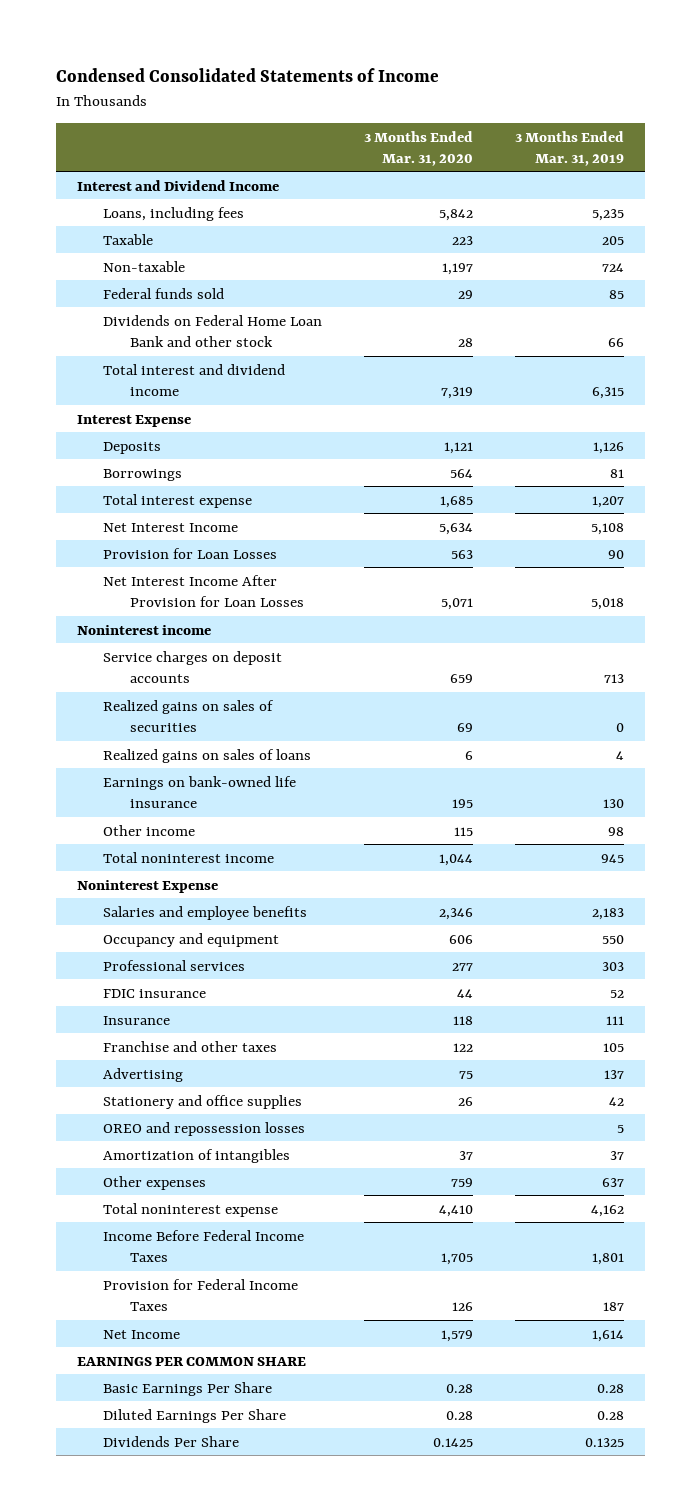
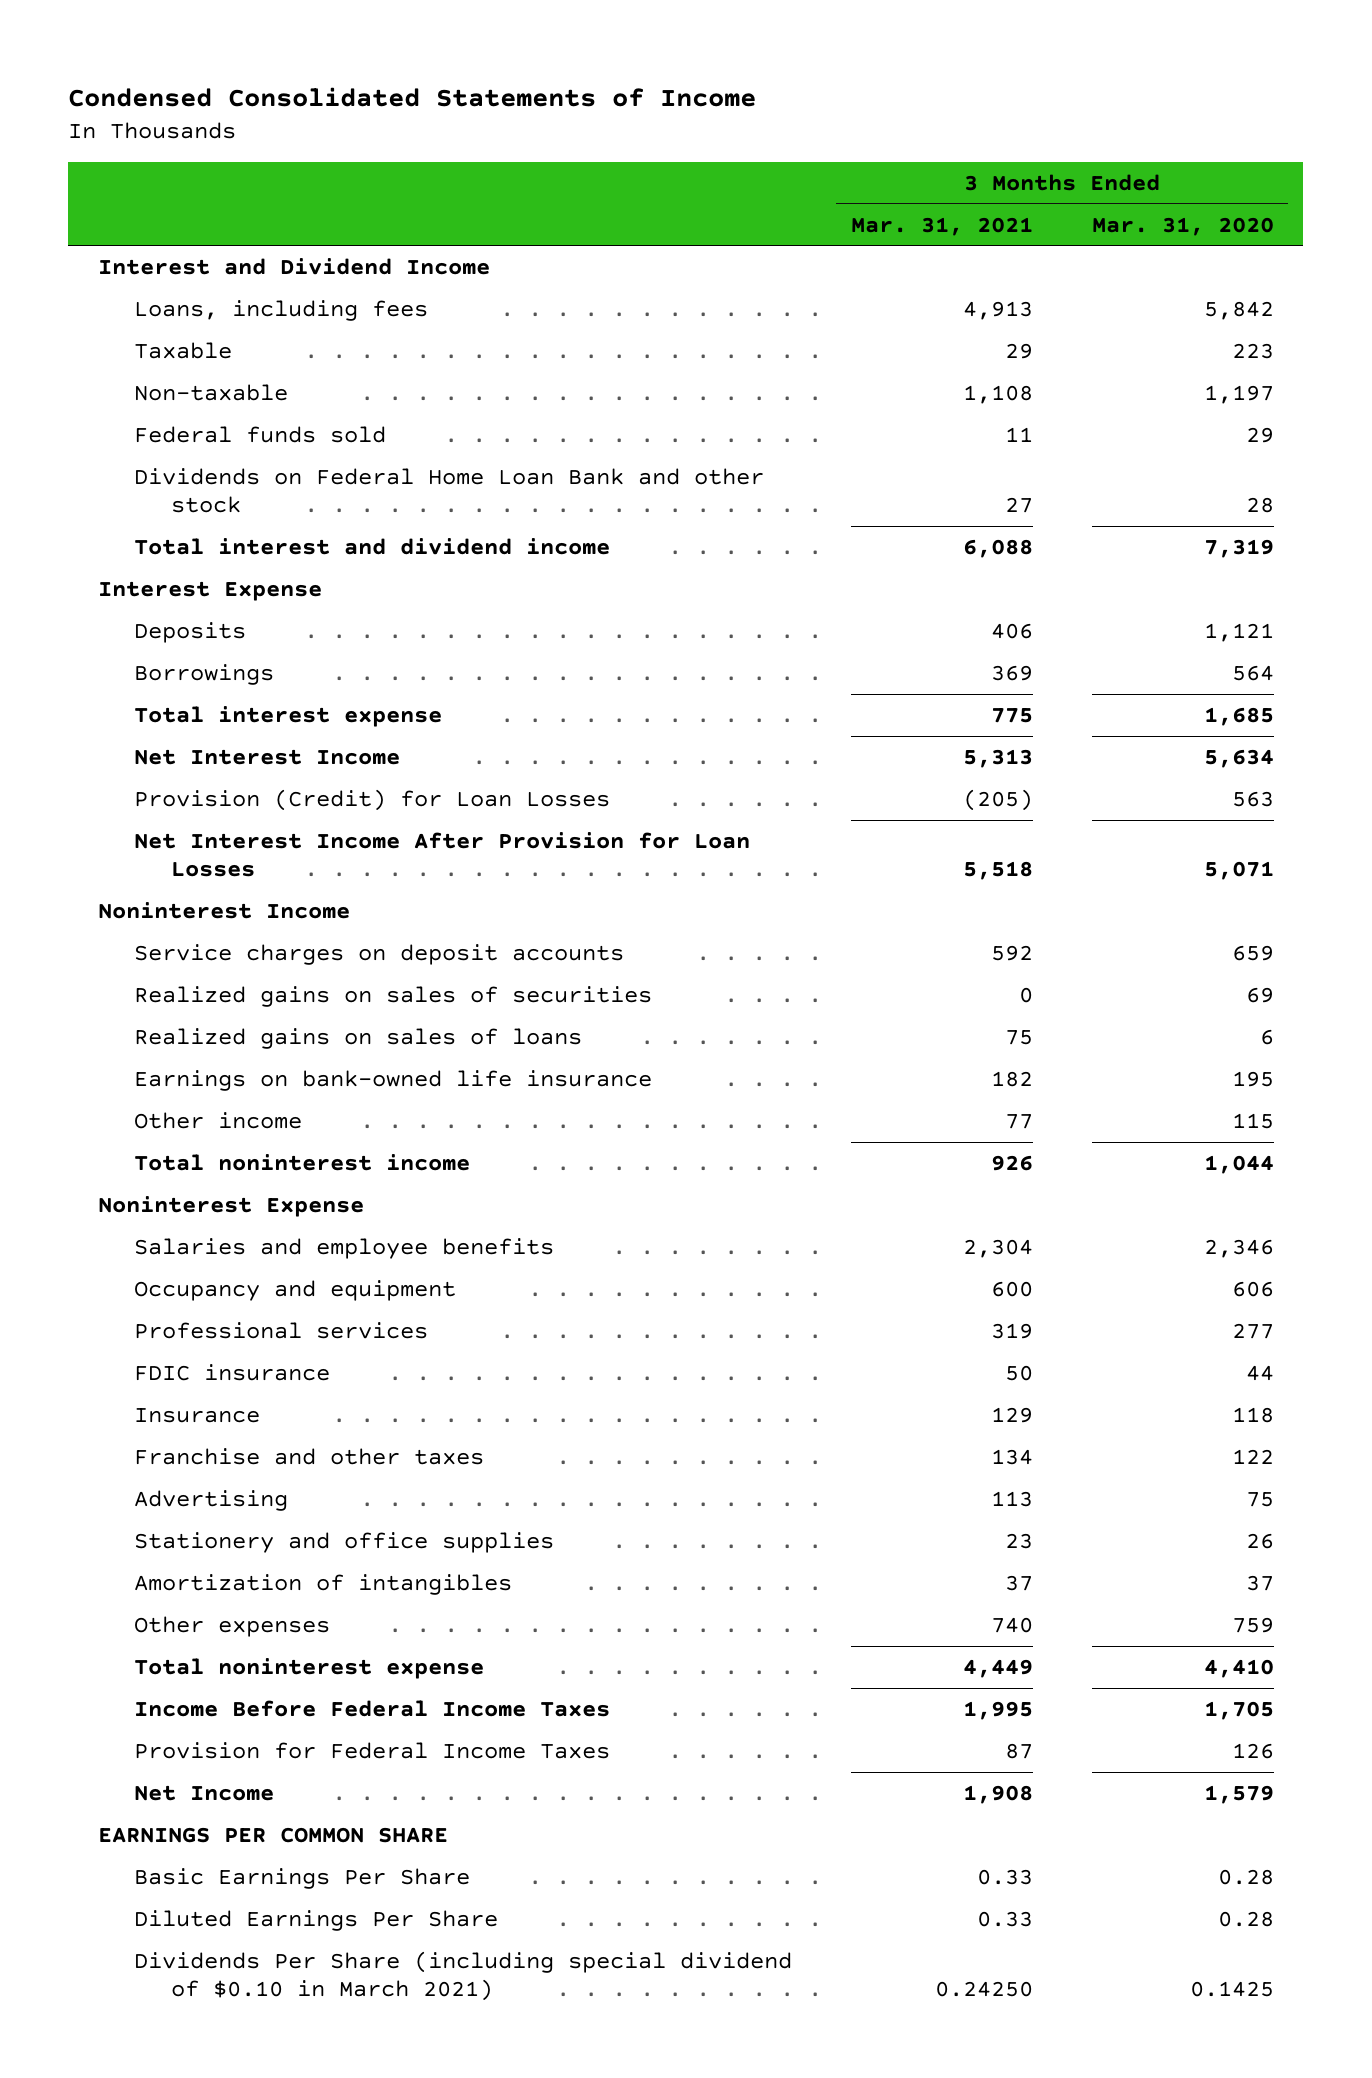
- | 3 Months Ended Mar. 31, 2020 | 3 Months Ended Mar. 31, 2019
+ | 3 Months Ended Mar. 31, 2021 | 3 Months Ended Mar. 31, 2020
- Provision for Loan Losses | 563 | 90
+ Provision (Credit) for Loan Losses | (205) | 563
- Noninterest income
+ Noninterest Income
- OREO and repossession losses | | 5
- Dividends Per Share | 0.1425 | 0.1325
+ Dividends Per Share (including special dividend of $0.10 in March 2021) | 0.24250 | 0.1425

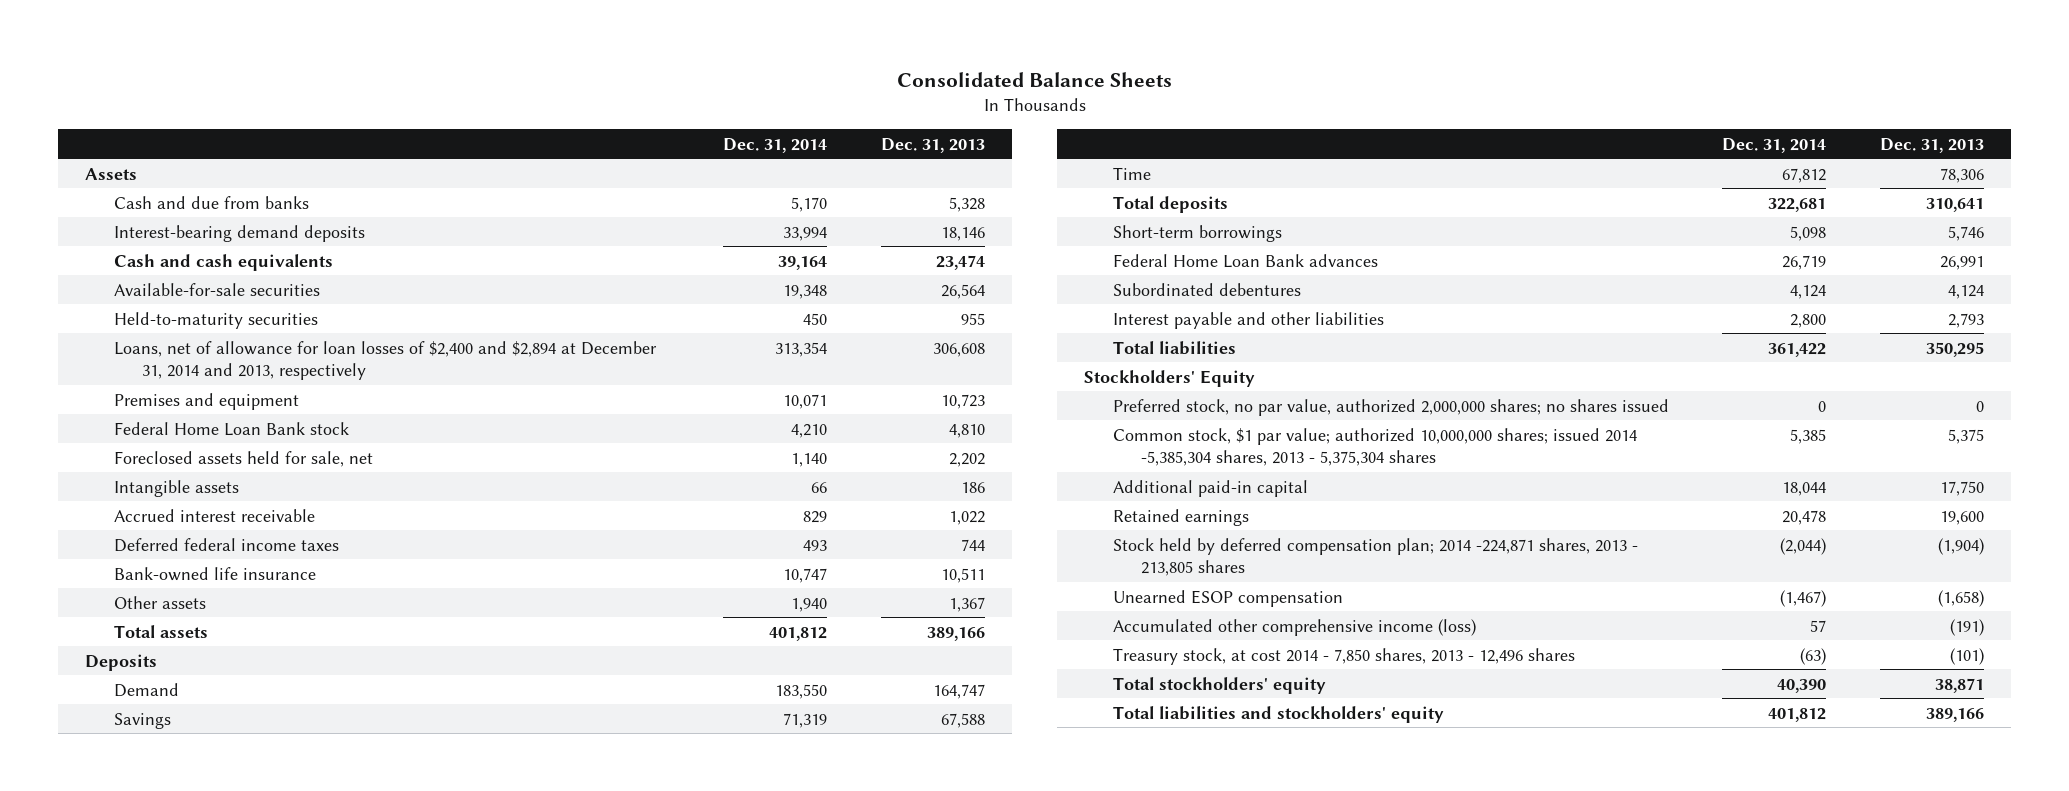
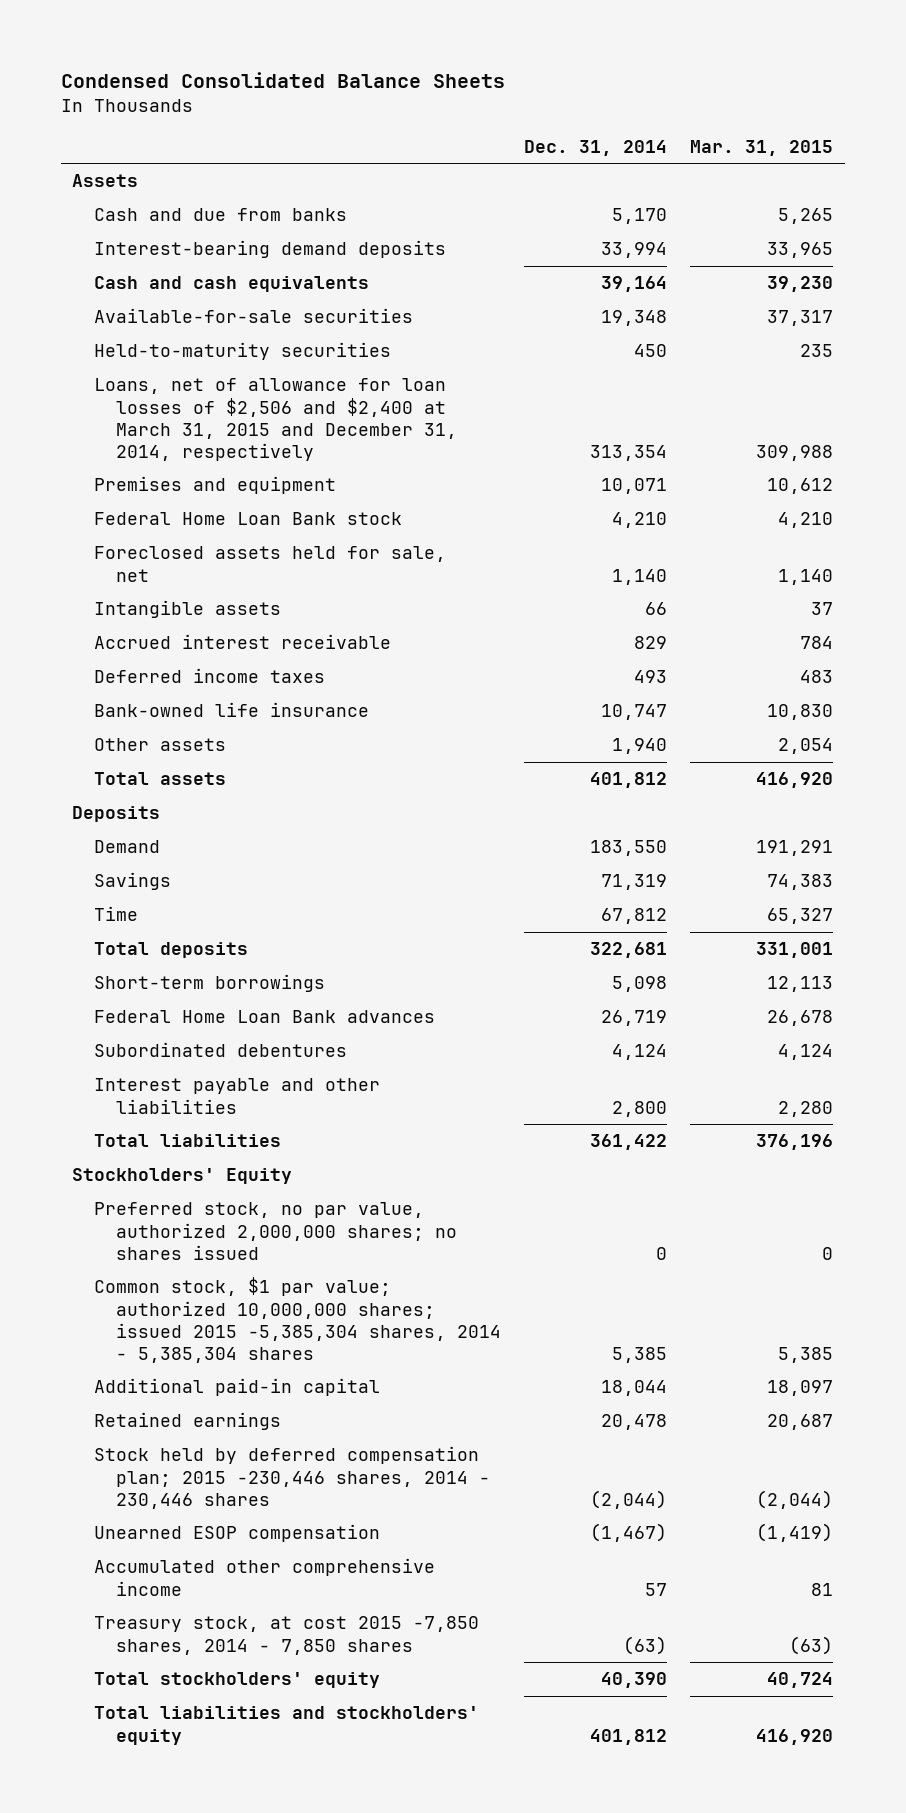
- Consolidated Balance Sheets
+ Condensed Consolidated Balance Sheets
- | Dec. 31, 2014 | Dec. 31, 2013
+ | Dec. 31, 2014 | Mar. 31, 2015
- Loans, net of allowance for loan losses of $2,400 and $2,894 at December 31, 2014 and 2013, respectively | 313,354 | 306,608
+ Loans, net of allowance for loan losses of $2,506 and $2,400 at March 31, 2015 and December 31, 2014, respectively | 313,354 | 309,988
- Deferred federal income taxes | 493 | 744
+ Deferred income taxes | 493 | 483
- Common stock, $1 par value; authorized 10,000,000 shares; issued 2014 -5,385,304 shares, 2013 - 5,375,304 shares | 5,385 | 5,375
+ Common stock, $1 par value; authorized 10,000,000 shares; issued 2015 -5,385,304 shares, 2014 - 5,385,304 shares | 5,385 | 5,385
- Stock held by deferred compensation plan; 2014 -224,871 shares, 2013 - 213,805 shares | (2,044) | (1,904)
+ Stock held by deferred compensation plan; 2015 -230,446 shares, 2014 - 230,446 shares | (2,044) | (2,044)
- Accumulated other comprehensive income (loss) | 57 | (191)
- Treasury stock, at cost 2014 - 7,850 shares, 2013 - 12,496 shares | (63) | (101)
+ Accumulated other comprehensive income | 57 | 81
+ Treasury stock, at cost 2015 -7,850 shares, 2014 - 7,850 shares | (63) | (63)

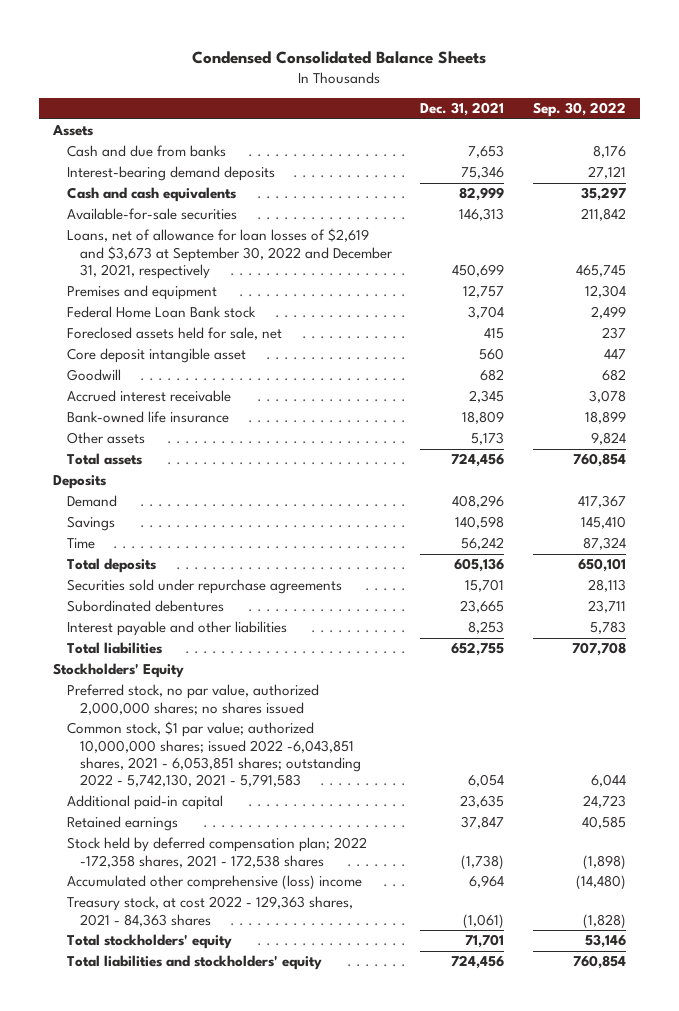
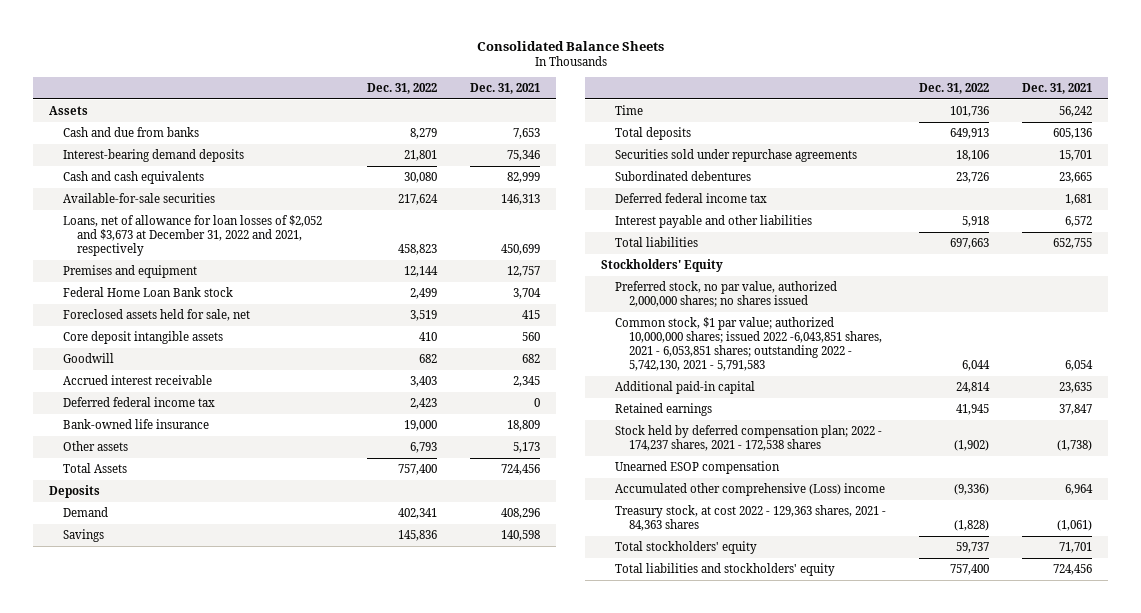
- Condensed Consolidated Balance Sheets
+ Consolidated Balance Sheets
- | Dec. 31, 2021 | Sep. 30, 2022
+ | Dec. 31, 2022 | Dec. 31, 2021
- Loans, net of allowance for loan losses of $2,619 and $3,673 at September 30, 2022 and December 31, 2021, respectively | 450,699 | 465,745
+ Loans, net of allowance for loan losses of $2,052 and $3,673 at December 31, 2022 and 2021, respectively | 458,823 | 450,699
- Core deposit intangible asset | 560 | 447
+ Core deposit intangible assets | 410 | 560
+ Deferred federal income tax | 2,423 | 0
- Total assets | 724,456 | 760,854
+ Total Assets | 757,400 | 724,456
- Interest payable and other liabilities | 8,253 | 5,783
+ Deferred federal income tax | | 1,681
+ Interest payable and other liabilities | 5,918 | 6,572
- Stock held by deferred compensation plan; 2022 -172,358 shares, 2021 - 172,538 shares | (1,738) | (1,898)
- Accumulated other comprehensive (loss) income | 6,964 | (14,480)
+ Stock held by deferred compensation plan; 2022 - 174,237 shares, 2021 - 172,538 shares | (1,902) | (1,738)
+ Unearned ESOP compensation
+ Accumulated other comprehensive (Loss) income | (9,336) | 6,964

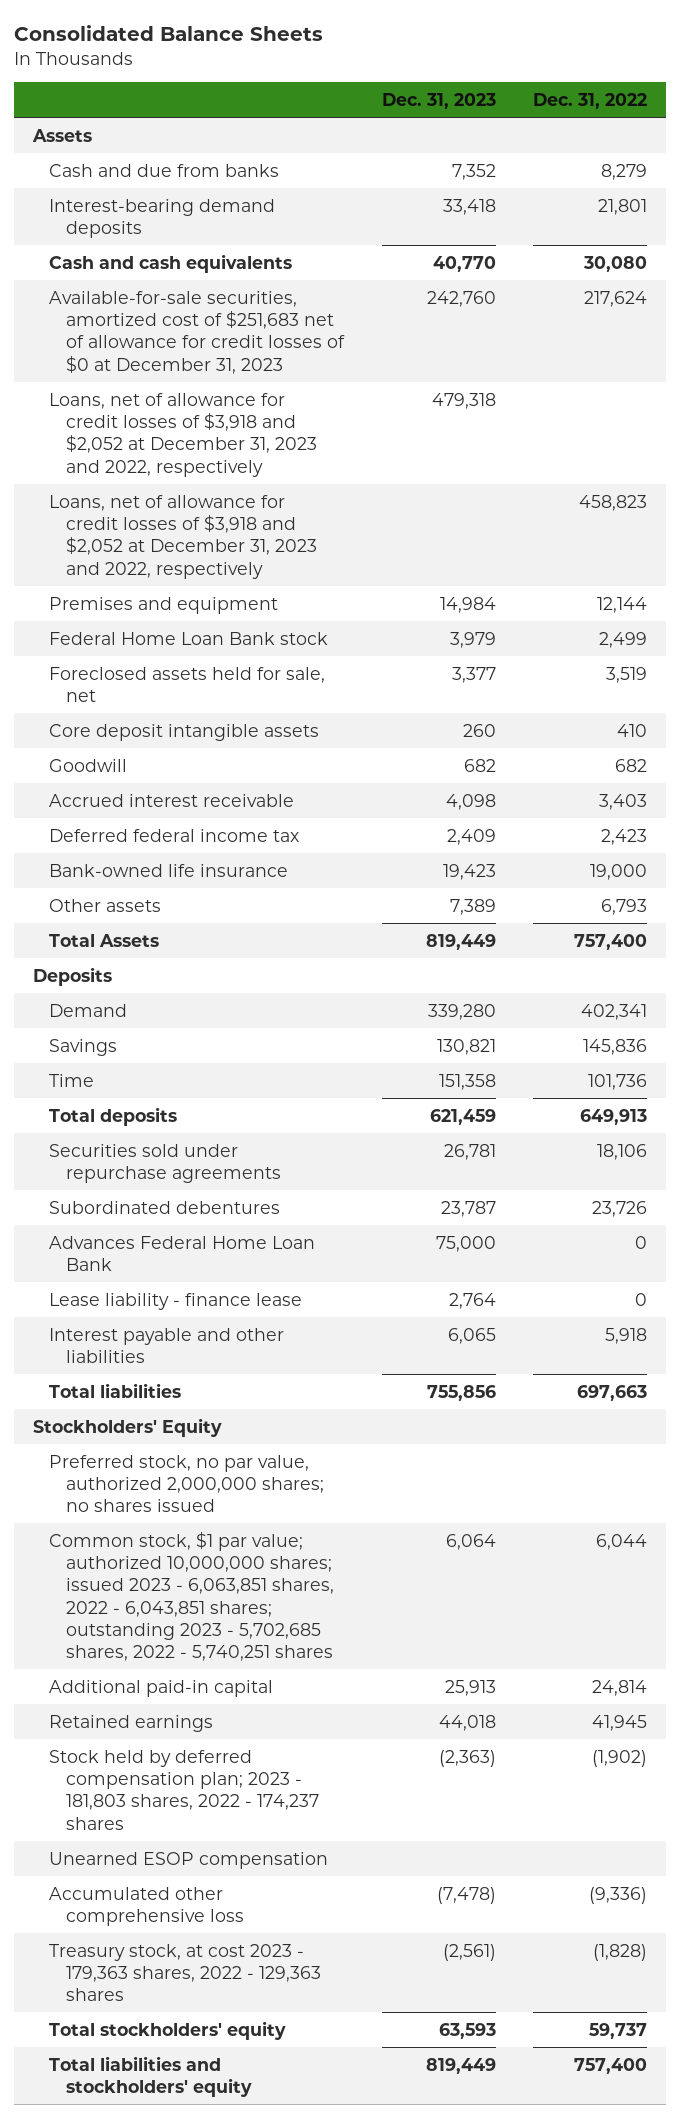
- | Dec. 31, 2022 | Dec. 31, 2021
+ | Dec. 31, 2023 | Dec. 31, 2022
- Available-for-sale securities | 217,624 | 146,313
- Loans, net of allowance for loan losses of $2,052 and $3,673 at December 31, 2022 and 2021, respectively | 458,823 | 450,699
+ Available-for-sale securities, amortized cost of $251,683 net of allowance for credit losses of $0 at December 31, 2023 | 242,760 | 217,624
+ Loans, net of allowance for credit losses of $3,918 and $2,052 at December 31, 2023 and 2022, respectively | 479,318 |
+ Loans, net of allowance for credit losses of $3,918 and $2,052 at December 31, 2023 and 2022, respectively | | 458,823
- Deferred federal income tax | | 1,681
+ Advances Federal Home Loan Bank | 75,000 | 0
+ Lease liability - finance lease | 2,764 | 0
- Common stock, $1 par value; authorized 10,000,000 shares; issued 2022 -6,043,851 shares, 2021 - 6,053,851 shares; outstanding 2022 - 5,742,130, 2021 - 5,791,583 | 6,044 | 6,054
+ Common stock, $1 par value; authorized 10,000,000 shares; issued 2023 - 6,063,851 shares, 2022 - 6,043,851 shares; outstanding 2023 - 5,702,685 shares, 2022 - 5,740,251 shares | 6,064 | 6,044
- Stock held by deferred compensation plan; 2022 - 174,237 shares, 2021 - 172,538 shares | (1,902) | (1,738)
+ Stock held by deferred compensation plan; 2023 - 181,803 shares, 2022 - 174,237 shares | (2,363) | (1,902)
- Accumulated other comprehensive (Loss) income | (9,336) | 6,964
- Treasury stock, at cost 2022 - 129,363 shares, 2021 - 84,363 shares | (1,828) | (1,061)
+ Accumulated other comprehensive loss | (7,478) | (9,336)
+ Treasury stock, at cost 2023 - 179,363 shares, 2022 - 129,363 shares | (2,561) | (1,828)

